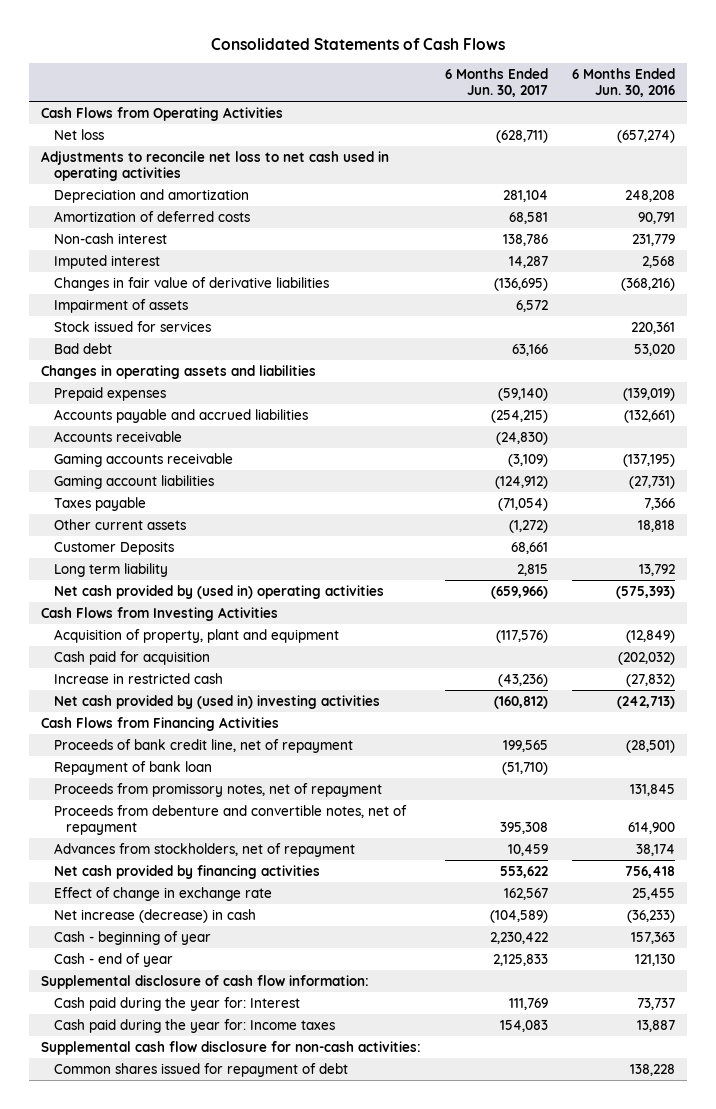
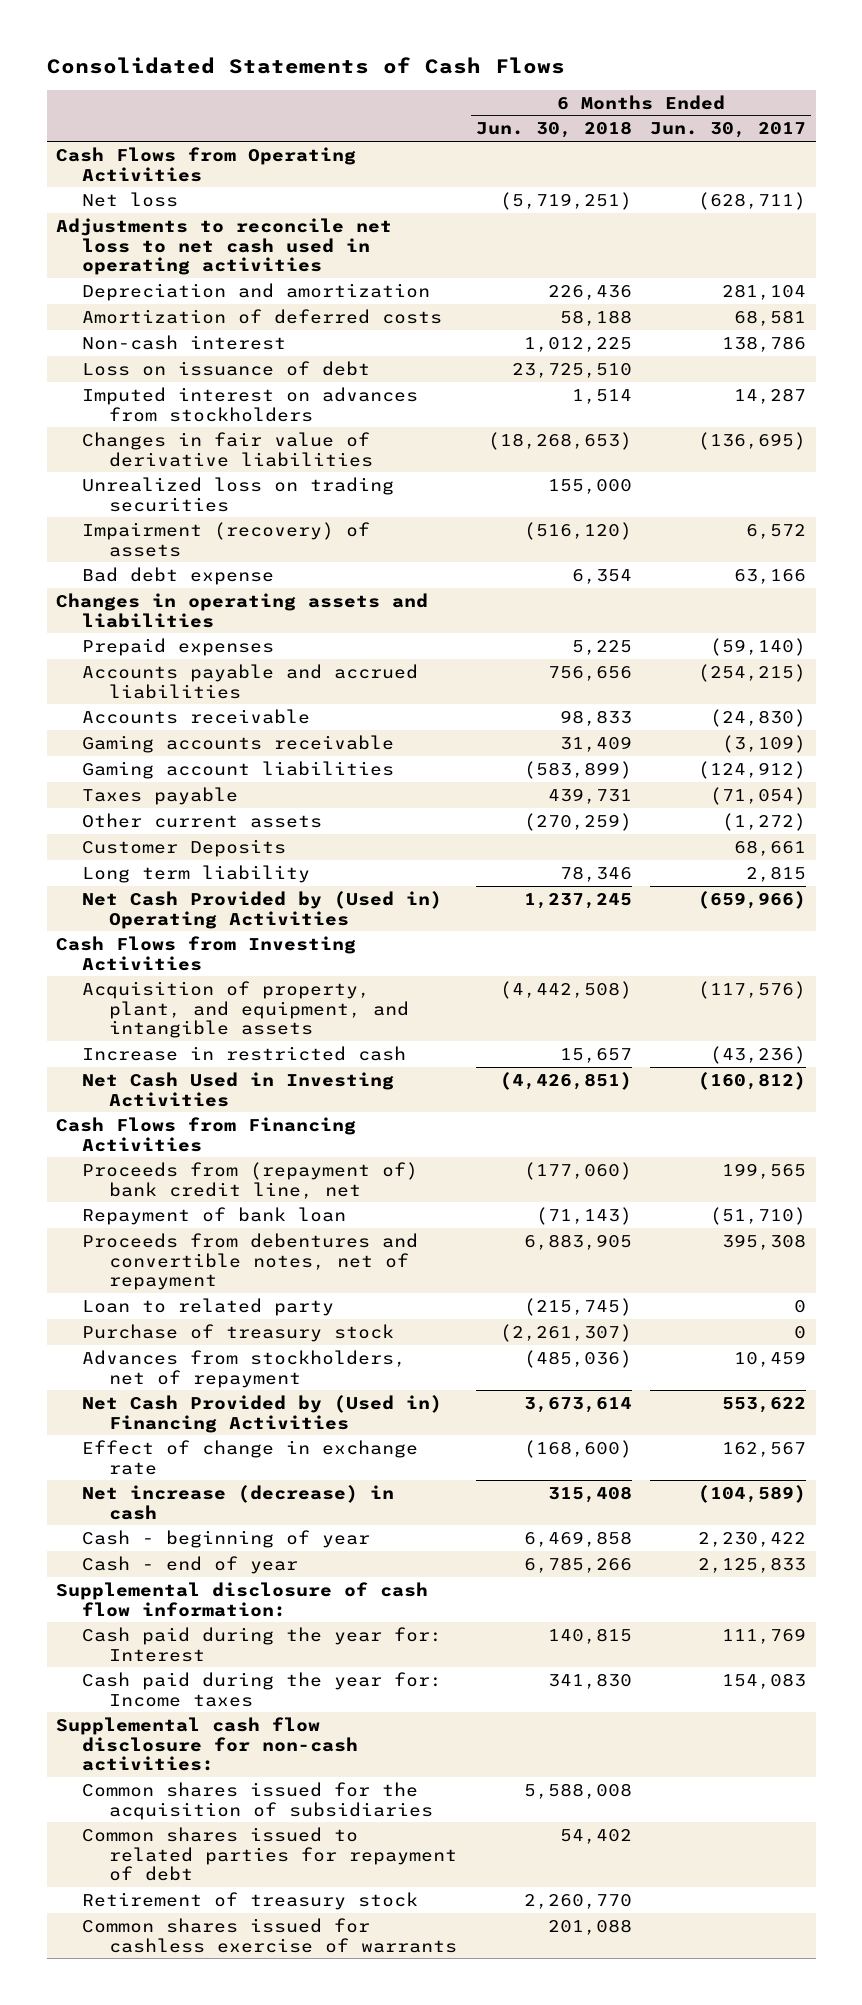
- | 6 Months Ended Jun. 30, 2017 | 6 Months Ended Jun. 30, 2016
+ | 6 Months Ended Jun. 30, 2018 | 6 Months Ended Jun. 30, 2017
- Imputed interest | 14,287 | 2,568
+ Loss on issuance of debt | 23,725,510 |
+ Imputed interest on advances from stockholders | 1,514 | 14,287
- Impairment of assets | 6,572 |
- Stock issued for services | | 220,361
- Bad debt | 63,166 | 53,020
+ Unrealized loss on trading securities | 155,000 |
+ Impairment (recovery) of assets | (516,120) | 6,572
+ Bad debt expense | 6,354 | 63,166
- Net cash provided by (used in) operating activities | (659,966) | (575,393)
+ Net Cash Provided by (Used in) Operating Activities | 1,237,245 | (659,966)
- Acquisition of property, plant and equipment | (117,576) | (12,849)
- Cash paid for acquisition | | (202,032)
+ Acquisition of property, plant, and equipment, and intangible assets | (4,442,508) | (117,576)
- Net cash provided by (used in) investing activities | (160,812) | (242,713)
+ Net Cash Used in Investing Activities | (4,426,851) | (160,812)
- Proceeds of bank credit line, net of repayment | 199,565 | (28,501)
+ Proceeds from (repayment of) bank credit line, net | (177,060) | 199,565
- Proceeds from promissory notes, net of repayment | | 131,845
- Proceeds from debenture and convertible notes, net of repayment | 395,308 | 614,900
+ Proceeds from debentures and convertible notes, net of repayment | 6,883,905 | 395,308
+ Loan to related party | (215,745) | 0
+ Purchase of treasury stock | (2,261,307) | 0
- Net cash provided by financing activities | 553,622 | 756,418
+ Net Cash Provided by (Used in) Financing Activities | 3,673,614 | 553,622
- Common shares issued for repayment of debt | | 138,228
+ Common shares issued for the acquisition of subsidiaries | 5,588,008 |
+ Common shares issued to related parties for repayment of debt | 54,402 |
+ Retirement of treasury stock | 2,260,770 |
+ Common shares issued for cashless exercise of warrants | 201,088 |

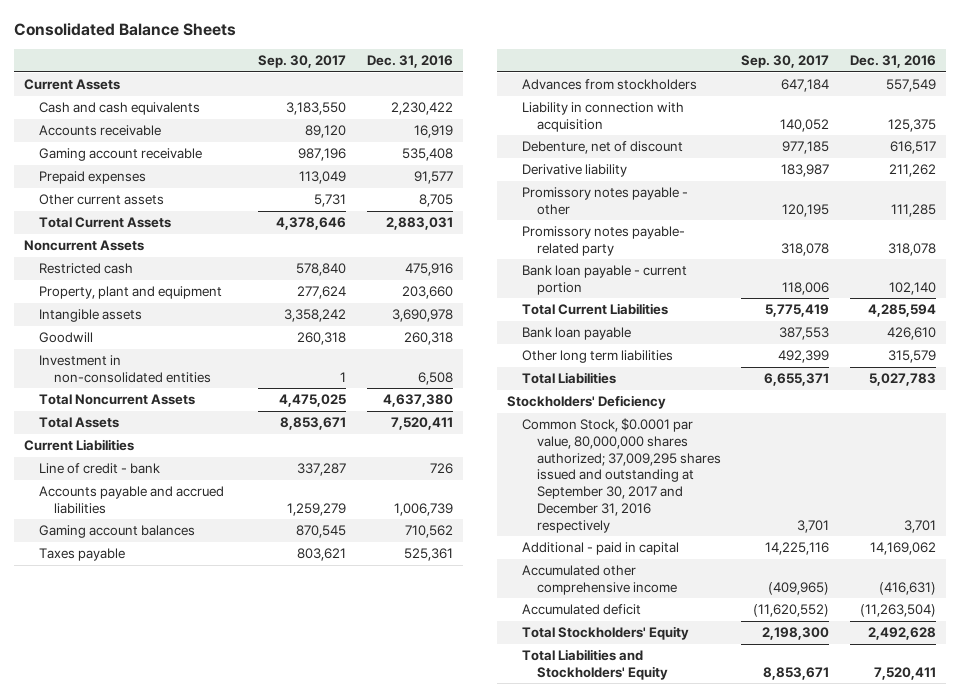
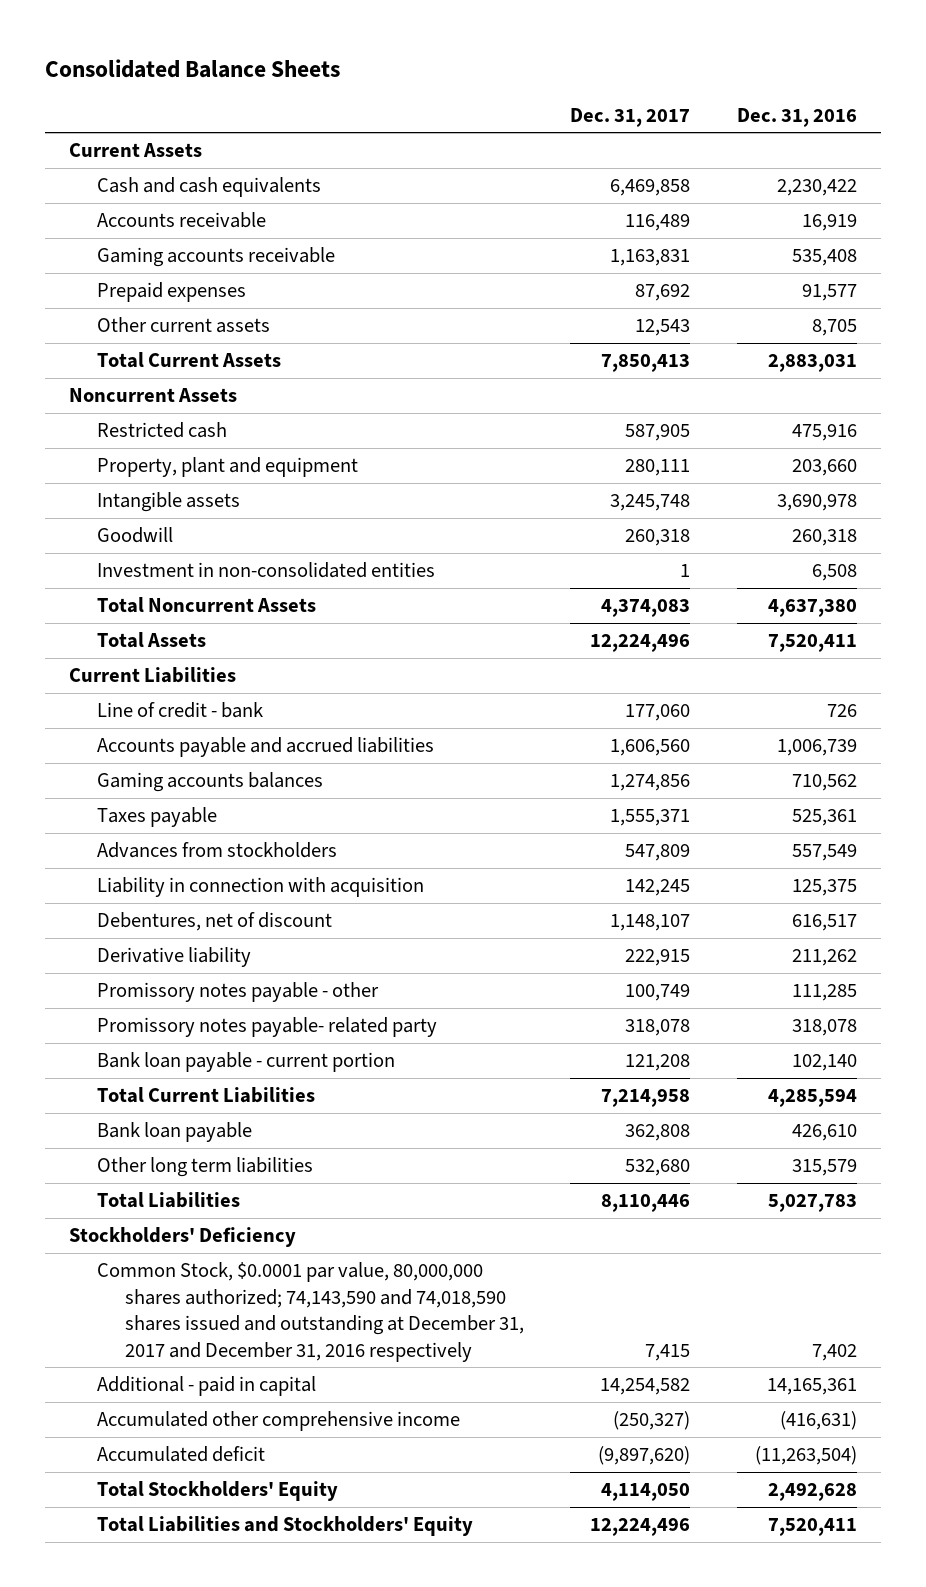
- | Sep. 30, 2017 | Dec. 31, 2016
+ | Dec. 31, 2017 | Dec. 31, 2016
- Gaming account receivable | 987,196 | 535,408
+ Gaming accounts receivable | 1,163,831 | 535,408
- Gaming account balances | 870,545 | 710,562
+ Gaming accounts balances | 1,274,856 | 710,562
- Debenture, net of discount | 977,185 | 616,517
+ Debentures, net of discount | 1,148,107 | 616,517
- Common Stock, $0.0001 par value, 80,000,000 shares authorized; 37,009,295 shares issued and outstanding at September 30, 2017 and December 31, 2016 respectively | 3,701 | 3,701
- Additional - paid in capital | 14,225,116 | 14,169,062
+ Common Stock, $0.0001 par value, 80,000,000 shares authorized; 74,143,590 and 74,018,590 shares issued and outstanding at December 31, 2017 and December 31, 2016 respectively | 7,415 | 7,402
+ Additional - paid in capital | 14,254,582 | 14,165,361

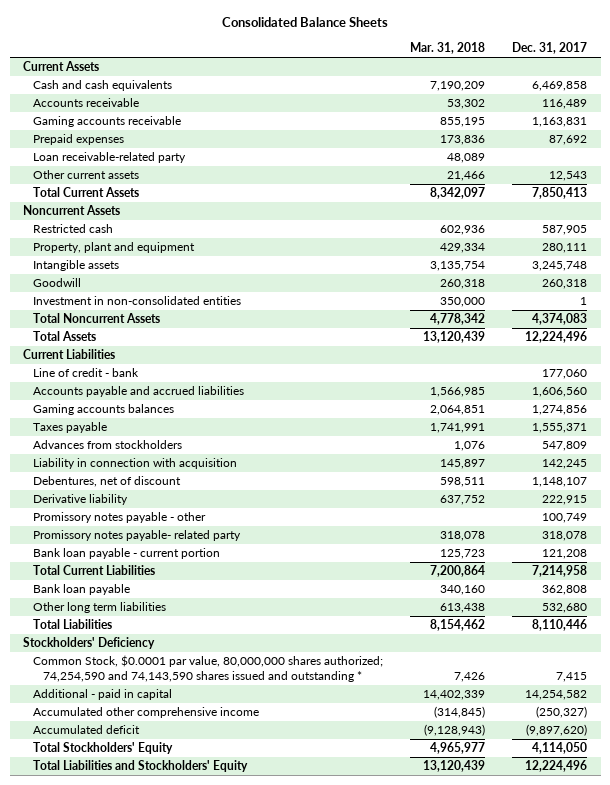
- | Dec. 31, 2017 | Dec. 31, 2016
+ | Mar. 31, 2018 | Dec. 31, 2017
+ Loan receivable-related party | 48,089 |
- Common Stock, $0.0001 par value, 80,000,000 shares authorized; 74,143,590 and 74,018,590 shares issued and outstanding at December 31, 2017 and December 31, 2016 respectively | 7,415 | 7,402
+ Common Stock, $0.0001 par value, 80,000,000 shares authorized; 74,254,590 and 74,143,590 shares issued and outstanding * | 7,426 | 7,415

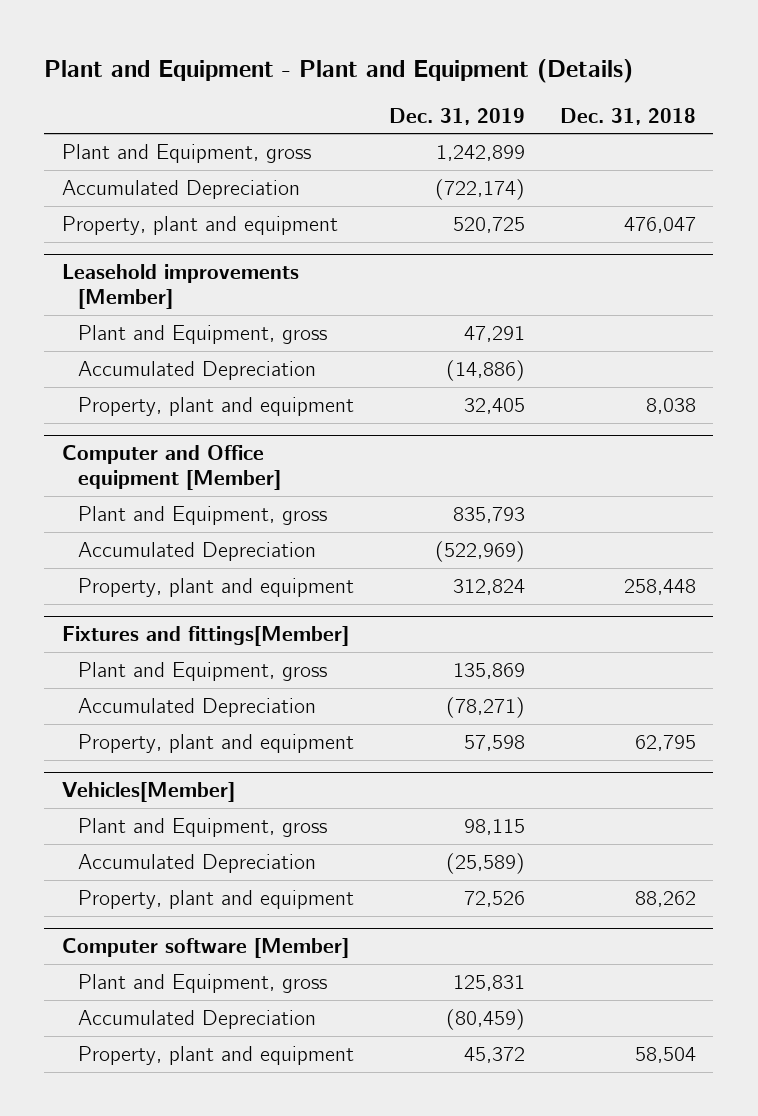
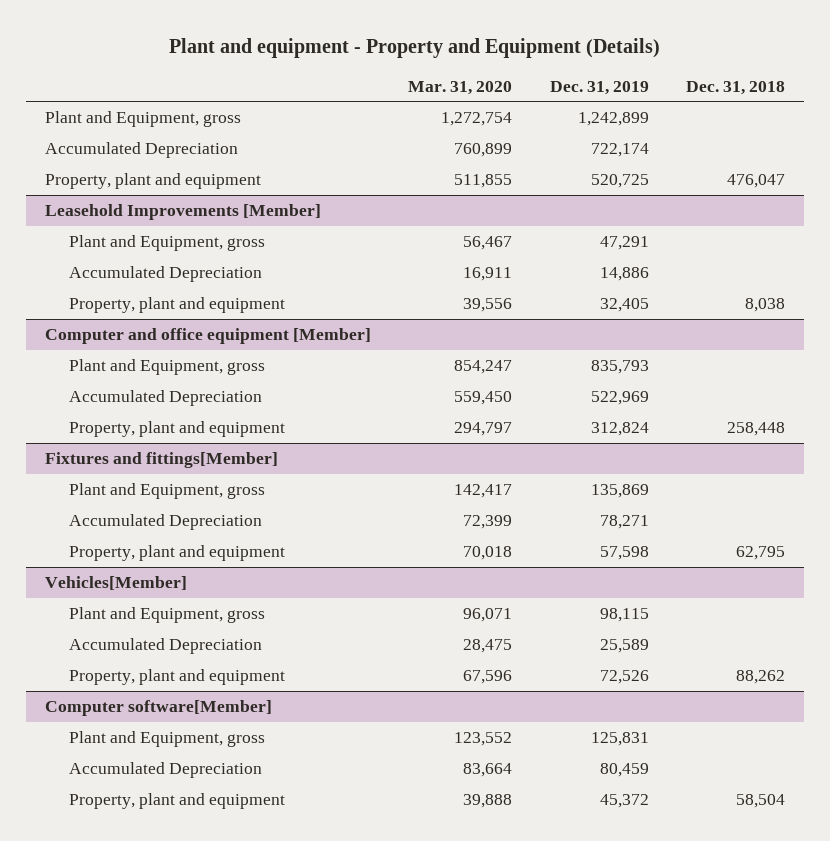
- Plant and Equipment - Plant and Equipment (Details)
+ Plant and equipment - Property and Equipment (Details)
- | Dec. 31, 2019 | Dec. 31, 2018
+ | Mar. 31, 2020 | Dec. 31, 2019 | Dec. 31, 2018
- Accumulated Depreciation | (722,174) |
+ Accumulated Depreciation | 760,899 | 722,174 |
- Leasehold improvements [Member]
+ Leasehold Improvements [Member]
- Accumulated Depreciation | (14,886) |
+ Accumulated Depreciation | 16,911 | 14,886 |
- Computer and Office equipment [Member]
+ Computer and office equipment [Member]
- Accumulated Depreciation | (522,969) |
+ Accumulated Depreciation | 559,450 | 522,969 |
@ Fixtures and fittings[Member]
- Accumulated Depreciation | (78,271) |
+ Accumulated Depreciation | 72,399 | 78,271 |
@ Vehicles[Member]
- Accumulated Depreciation | (25,589) |
+ Accumulated Depreciation | 28,475 | 25,589 |
- Computer software [Member]
+ Computer software[Member]
- Accumulated Depreciation | (80,459) |
+ Accumulated Depreciation | 83,664 | 80,459 |

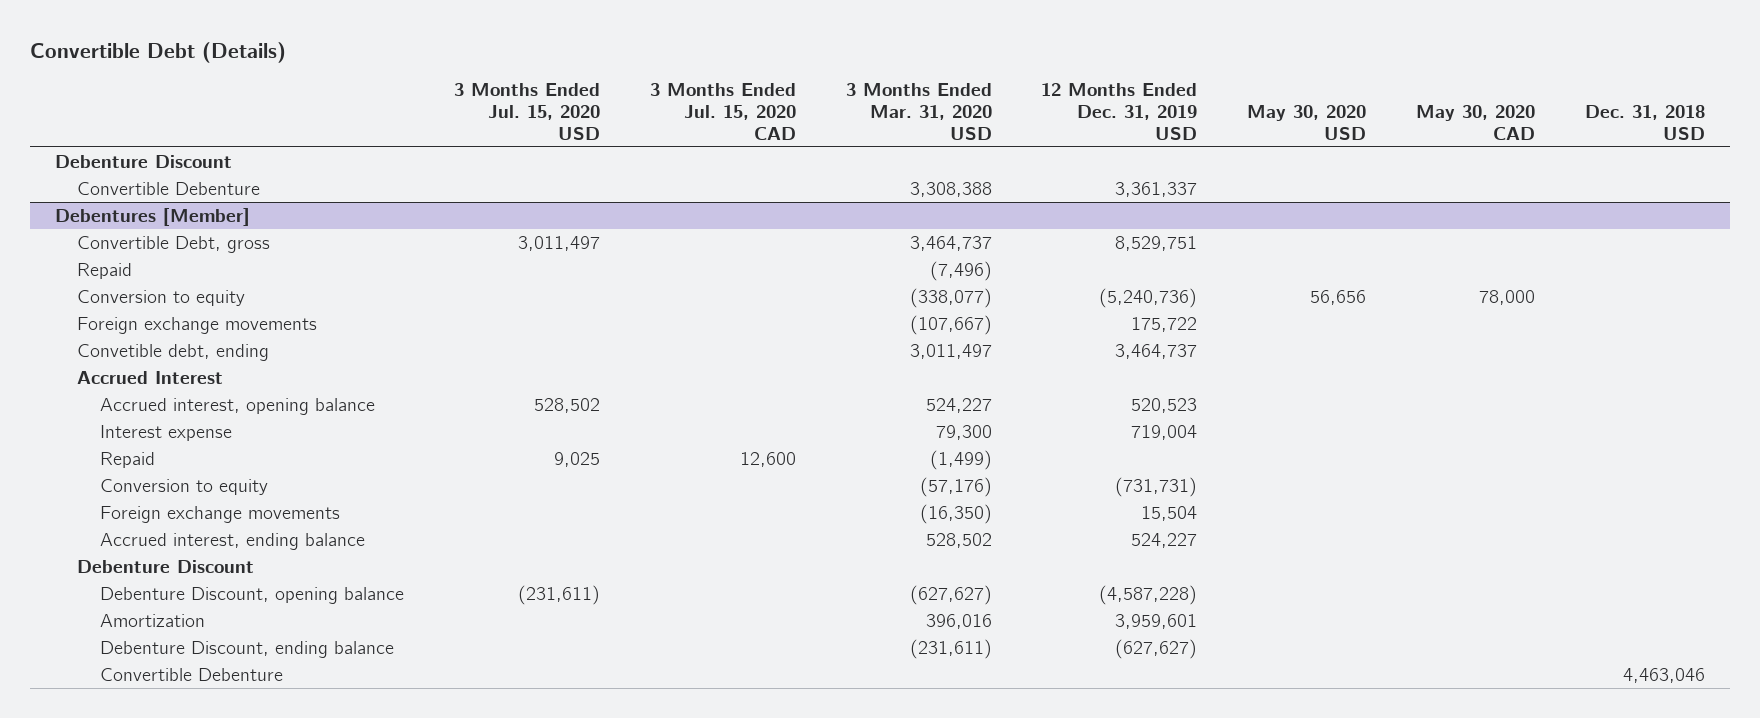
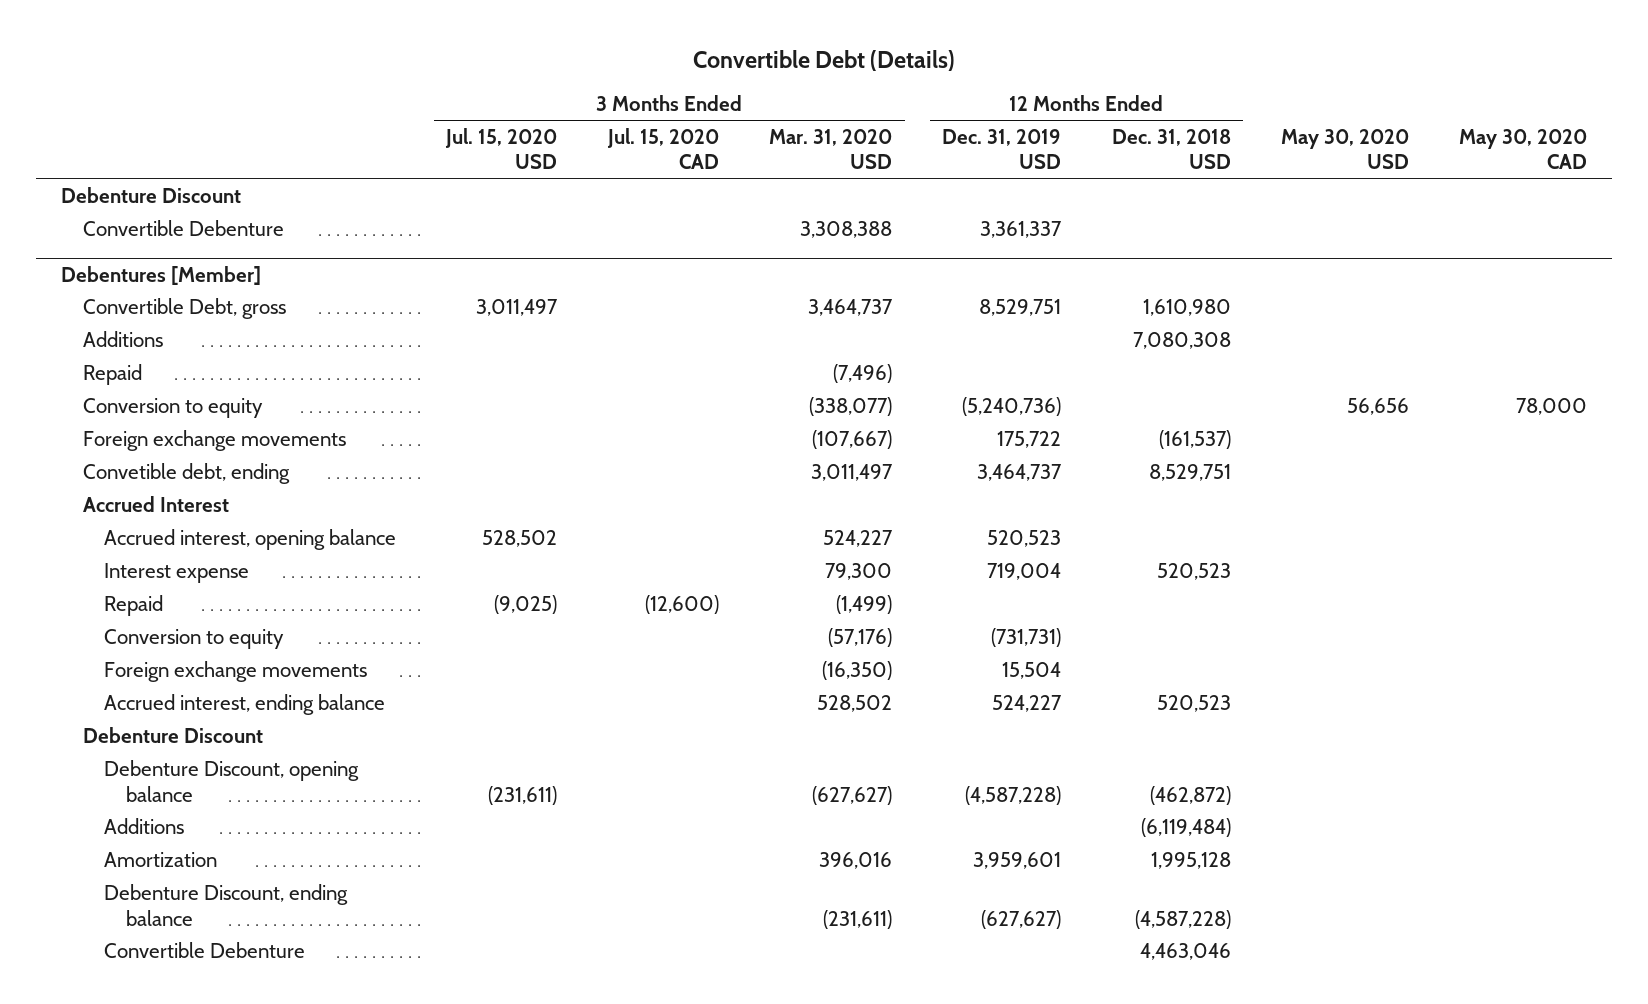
- | 3 Months Ended Jul. 15, 2020 USD | 3 Months Ended Jul. 15, 2020 CAD | 3 Months Ended Mar. 31, 2020 USD | 12 Months Ended Dec. 31, 2019 USD | May 30, 2020 USD | May 30, 2020 CAD | Dec. 31, 2018 USD
+ | 3 Months Ended Jul. 15, 2020 USD | 3 Months Ended Jul. 15, 2020 CAD | 3 Months Ended Mar. 31, 2020 USD | 12 Months Ended Dec. 31, 2019 USD | 12 Months Ended Dec. 31, 2018 USD | May 30, 2020 USD | May 30, 2020 CAD
@ Debentures [Member]
+ Additions | | | | | 7,080,308 | |
- Repaid | 9,025 | 12,600 | (1,499) | | | |
+ Repaid | (9,025) | (12,600) | (1,499) | | | |
+ Additions | | | | | (6,119,484) | |

